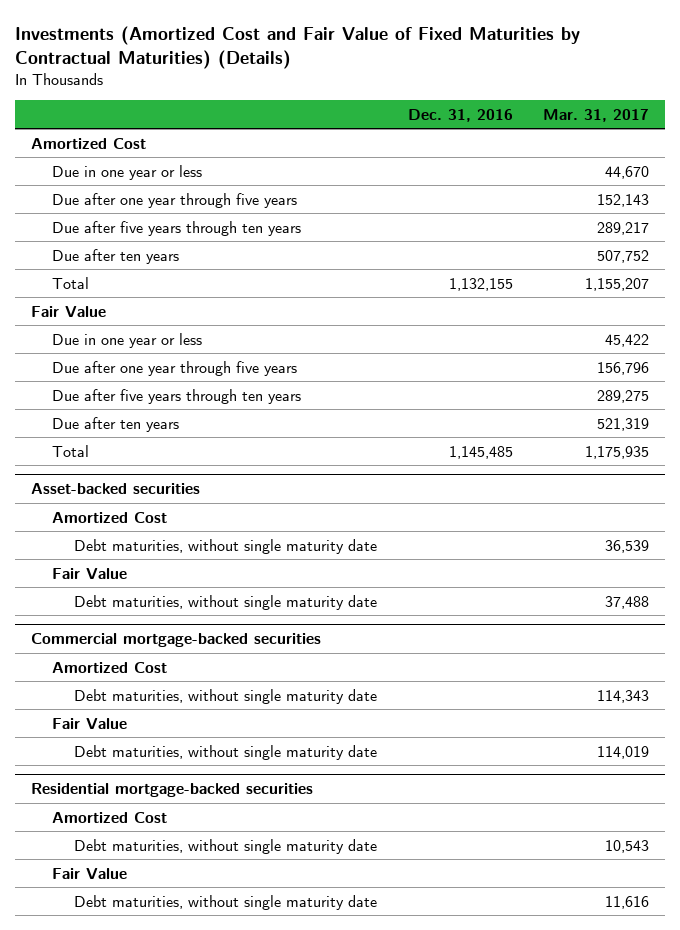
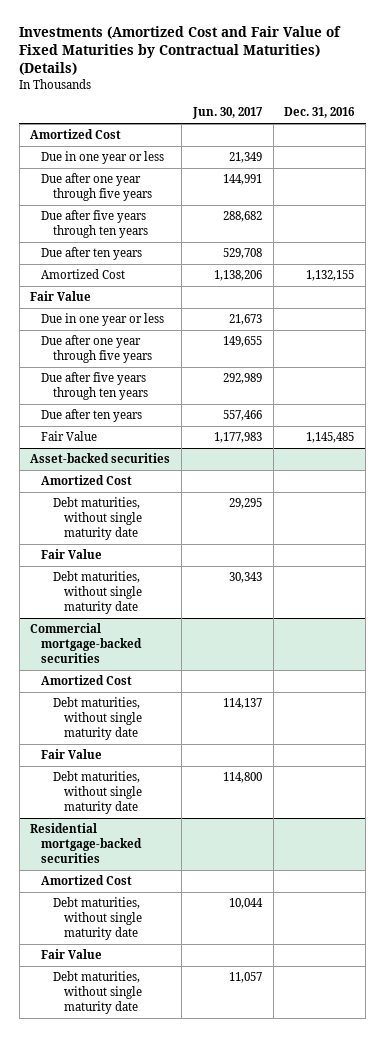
- | Dec. 31, 2016 | Mar. 31, 2017
+ | Jun. 30, 2017 | Dec. 31, 2016
- Total | 1,132,155 | 1,155,207
+ Amortized Cost | 1,138,206 | 1,132,155
- Total | 1,145,485 | 1,175,935
+ Fair Value | 1,177,983 | 1,145,485

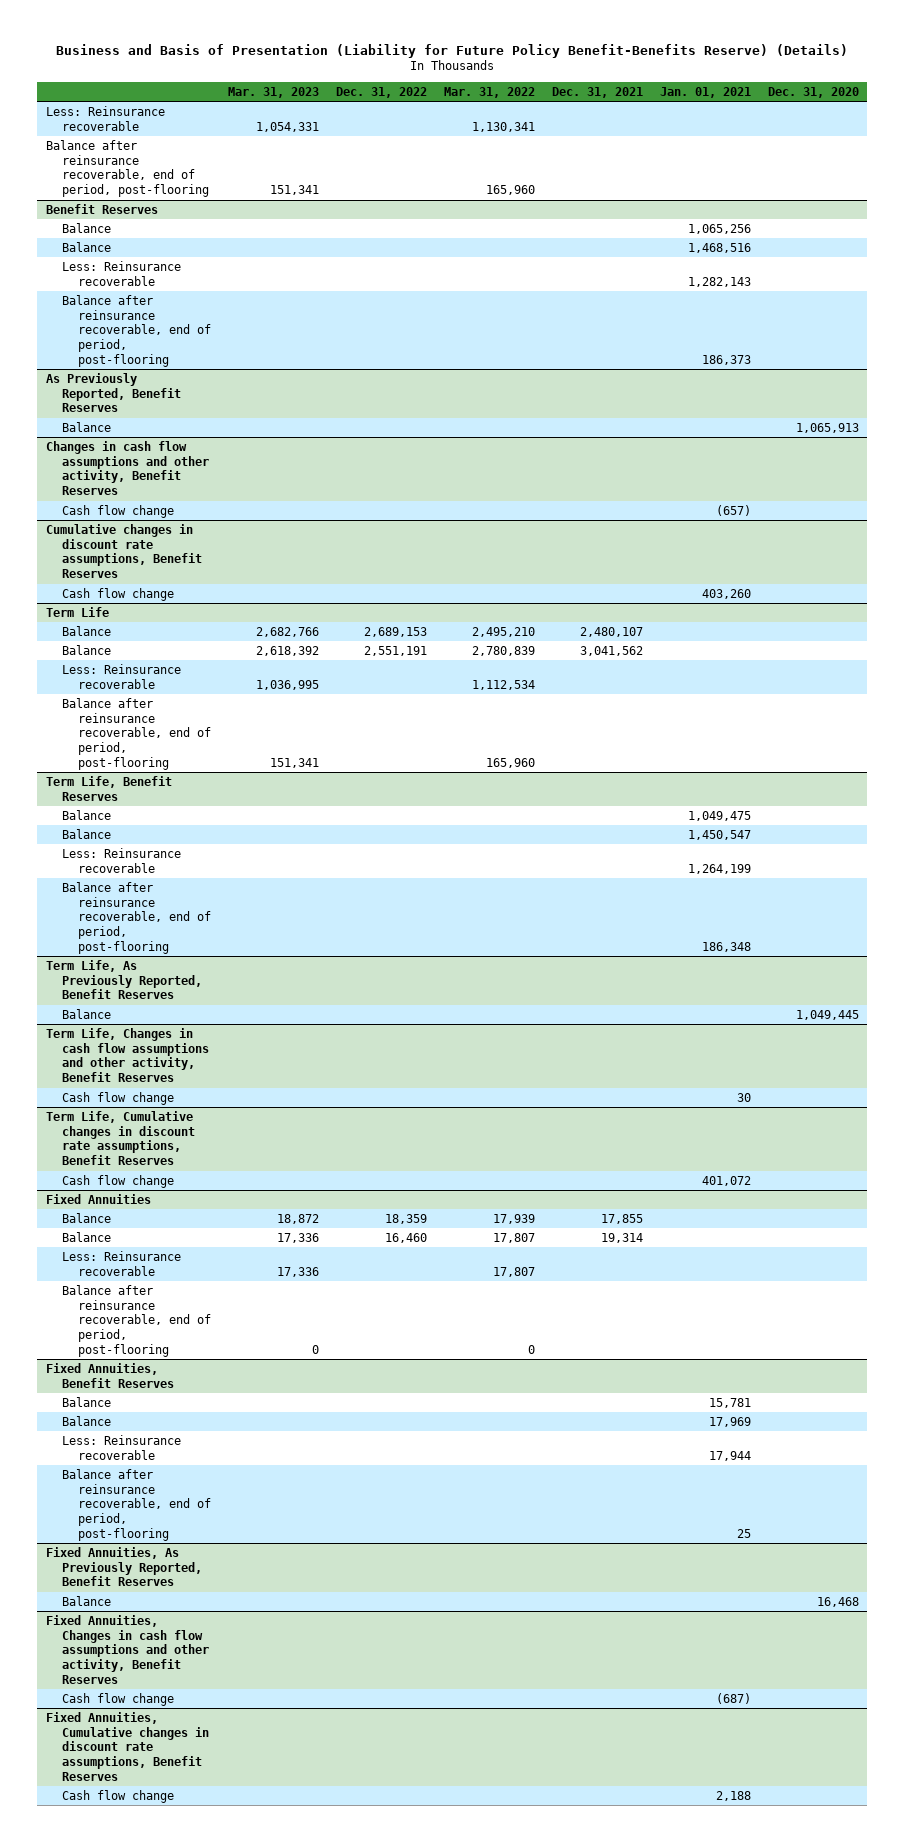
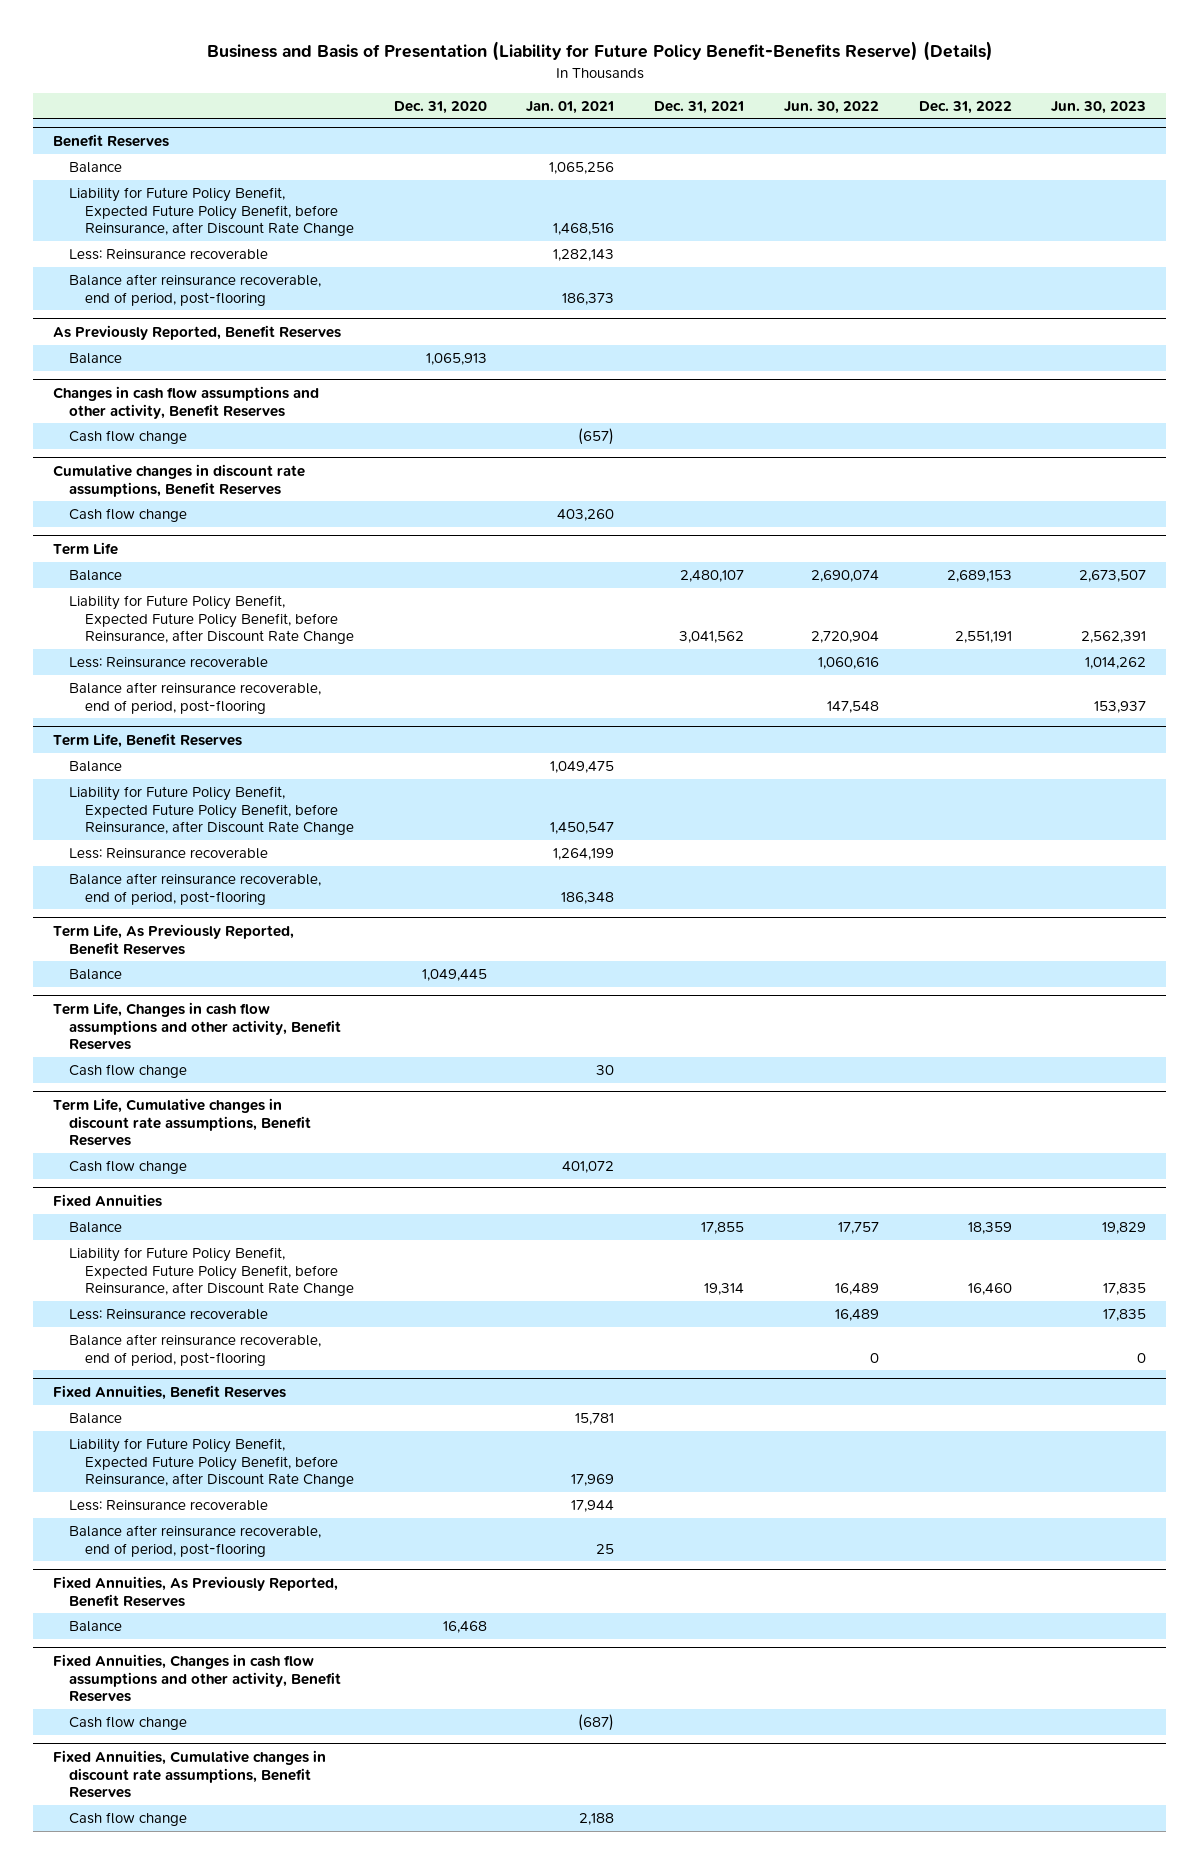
- | Mar. 31, 2023 | Dec. 31, 2022 | Mar. 31, 2022 | Dec. 31, 2021 | Jan. 01, 2021 | Dec. 31, 2020
+ | Dec. 31, 2020 | Jan. 01, 2021 | Dec. 31, 2021 | Jun. 30, 2022 | Dec. 31, 2022 | Jun. 30, 2023
- Less: Reinsurance recoverable | 1,054,331 | | 1,130,341 | | |
- Balance after reinsurance recoverable, end of period, post-flooring | 151,341 | | 165,960 | | |
@ Benefit Reserves
- Balance | | | | | 1,468,516 |
+ Liability for Future Policy Benefit, Expected Future Policy Benefit, before Reinsurance, after Discount Rate Change | | 1,468,516 | | | |
@ Term Life
- Balance | 2,618,392 | 2,551,191 | 2,780,839 | 3,041,562 | |
+ Liability for Future Policy Benefit, Expected Future Policy Benefit, before Reinsurance, after Discount Rate Change | | | 3,041,562 | 2,720,904 | 2,551,191 | 2,562,391
@ Term Life, Benefit Reserves
- Balance | | | | | 1,450,547 |
+ Liability for Future Policy Benefit, Expected Future Policy Benefit, before Reinsurance, after Discount Rate Change | | 1,450,547 | | | |
@ Fixed Annuities
- Balance | 17,336 | 16,460 | 17,807 | 19,314 | |
+ Liability for Future Policy Benefit, Expected Future Policy Benefit, before Reinsurance, after Discount Rate Change | | | 19,314 | 16,489 | 16,460 | 17,835
@ Fixed Annuities, Benefit Reserves
- Balance | | | | | 17,969 |
+ Liability for Future Policy Benefit, Expected Future Policy Benefit, before Reinsurance, after Discount Rate Change | | 17,969 | | | |

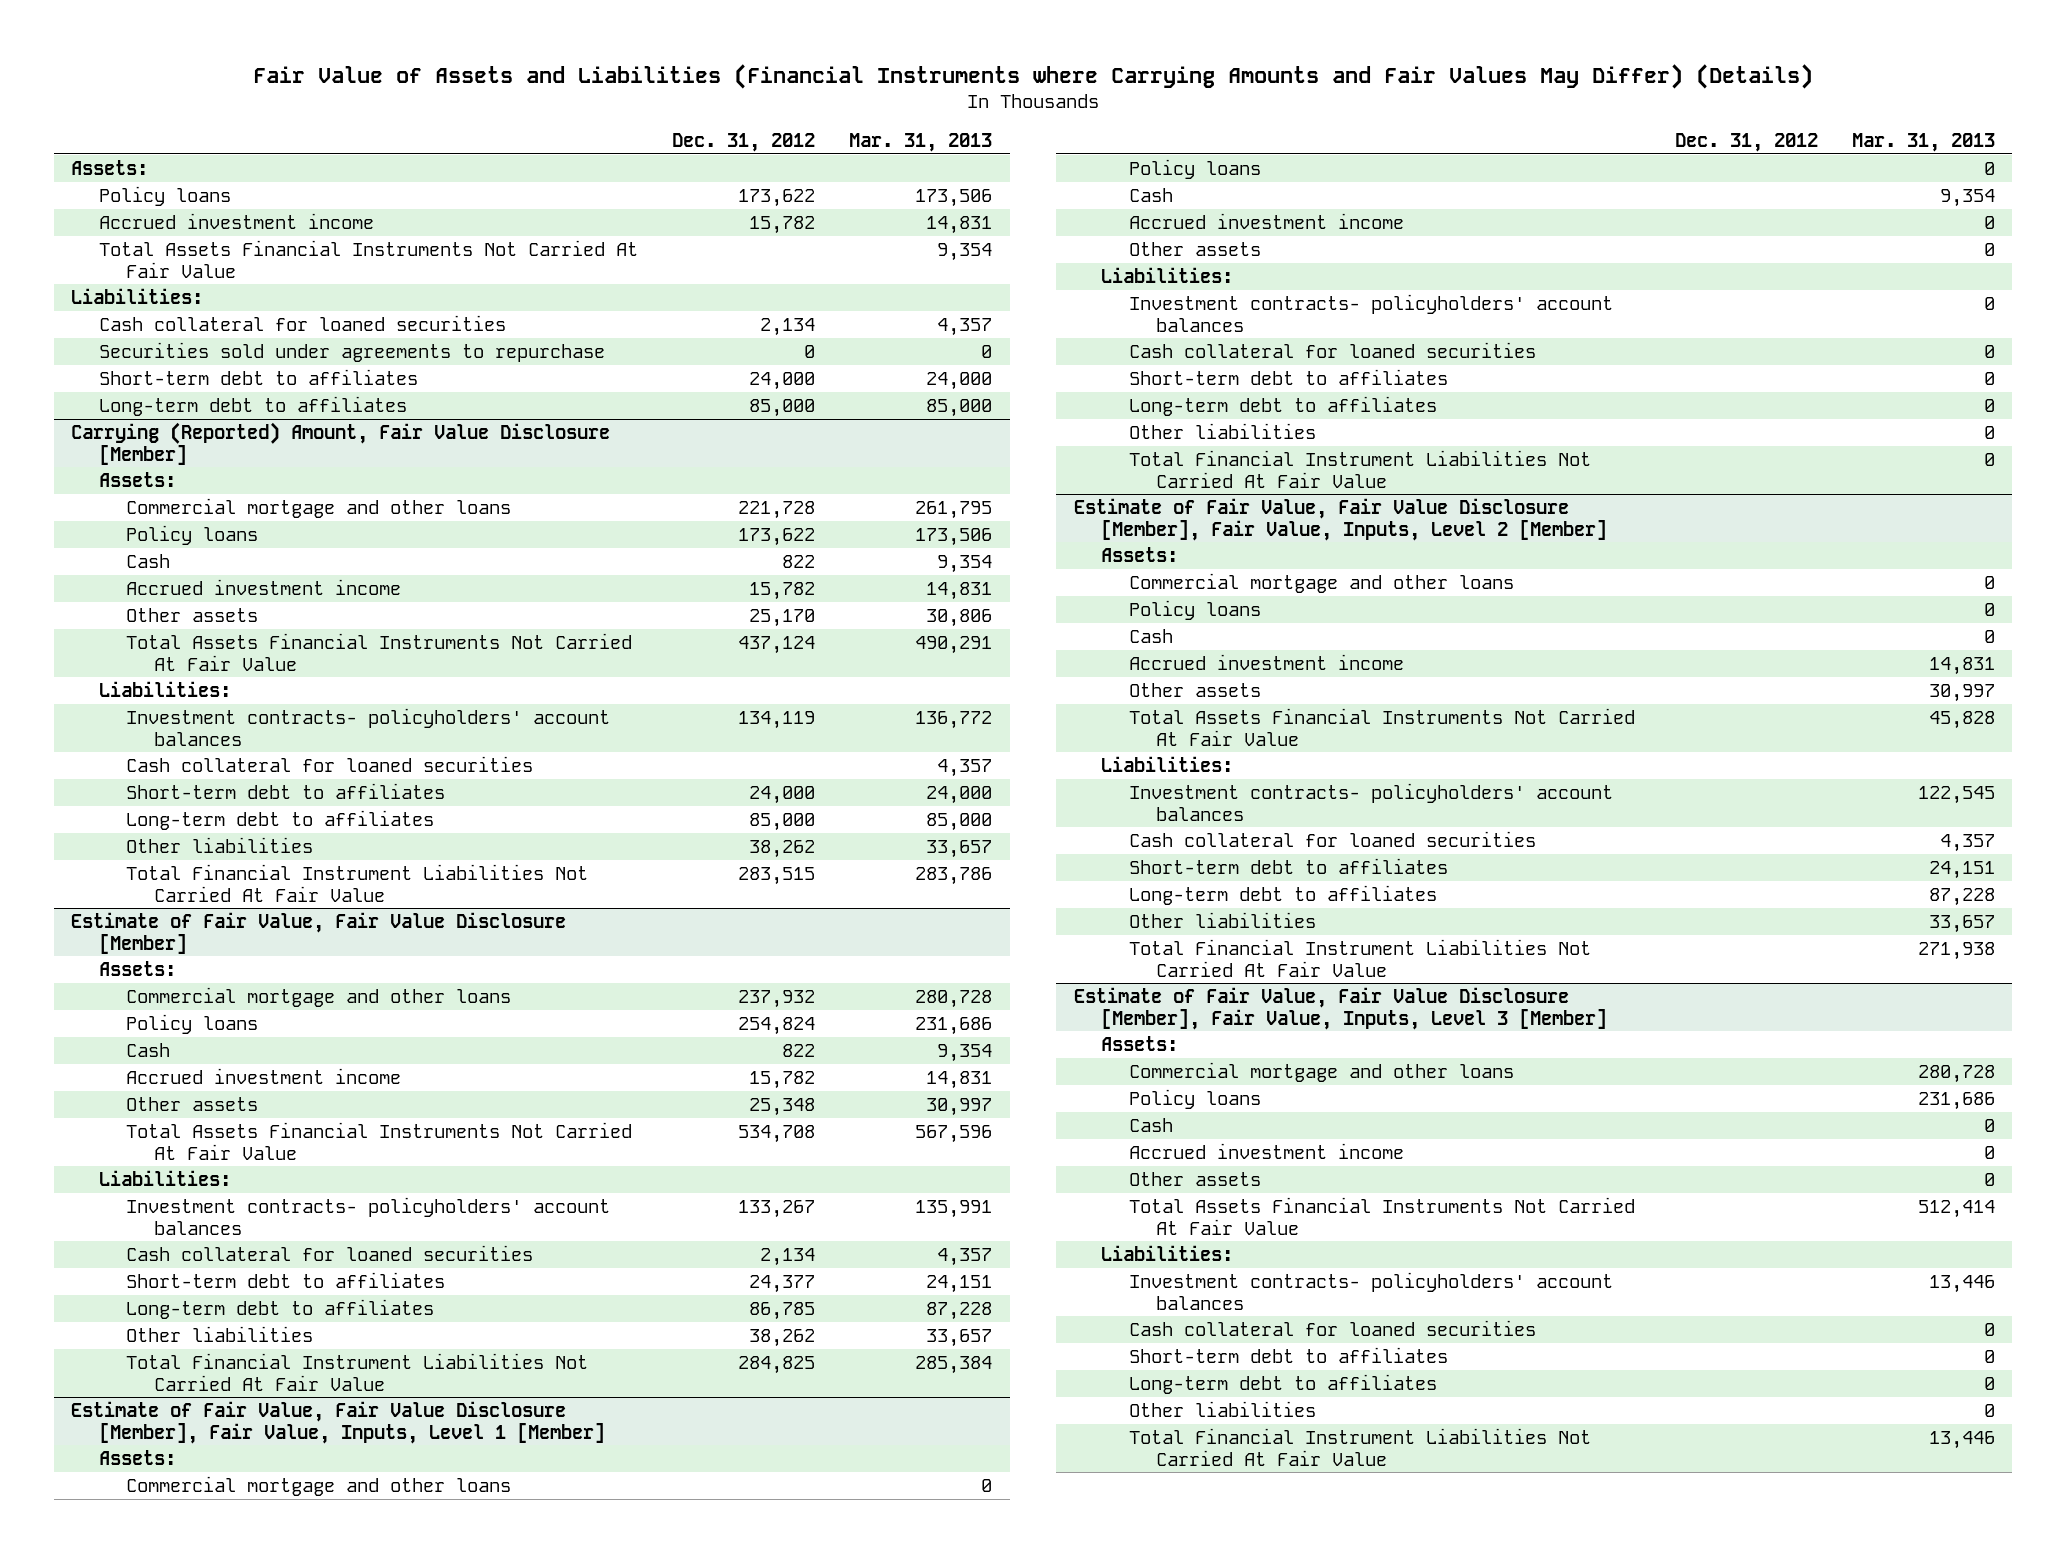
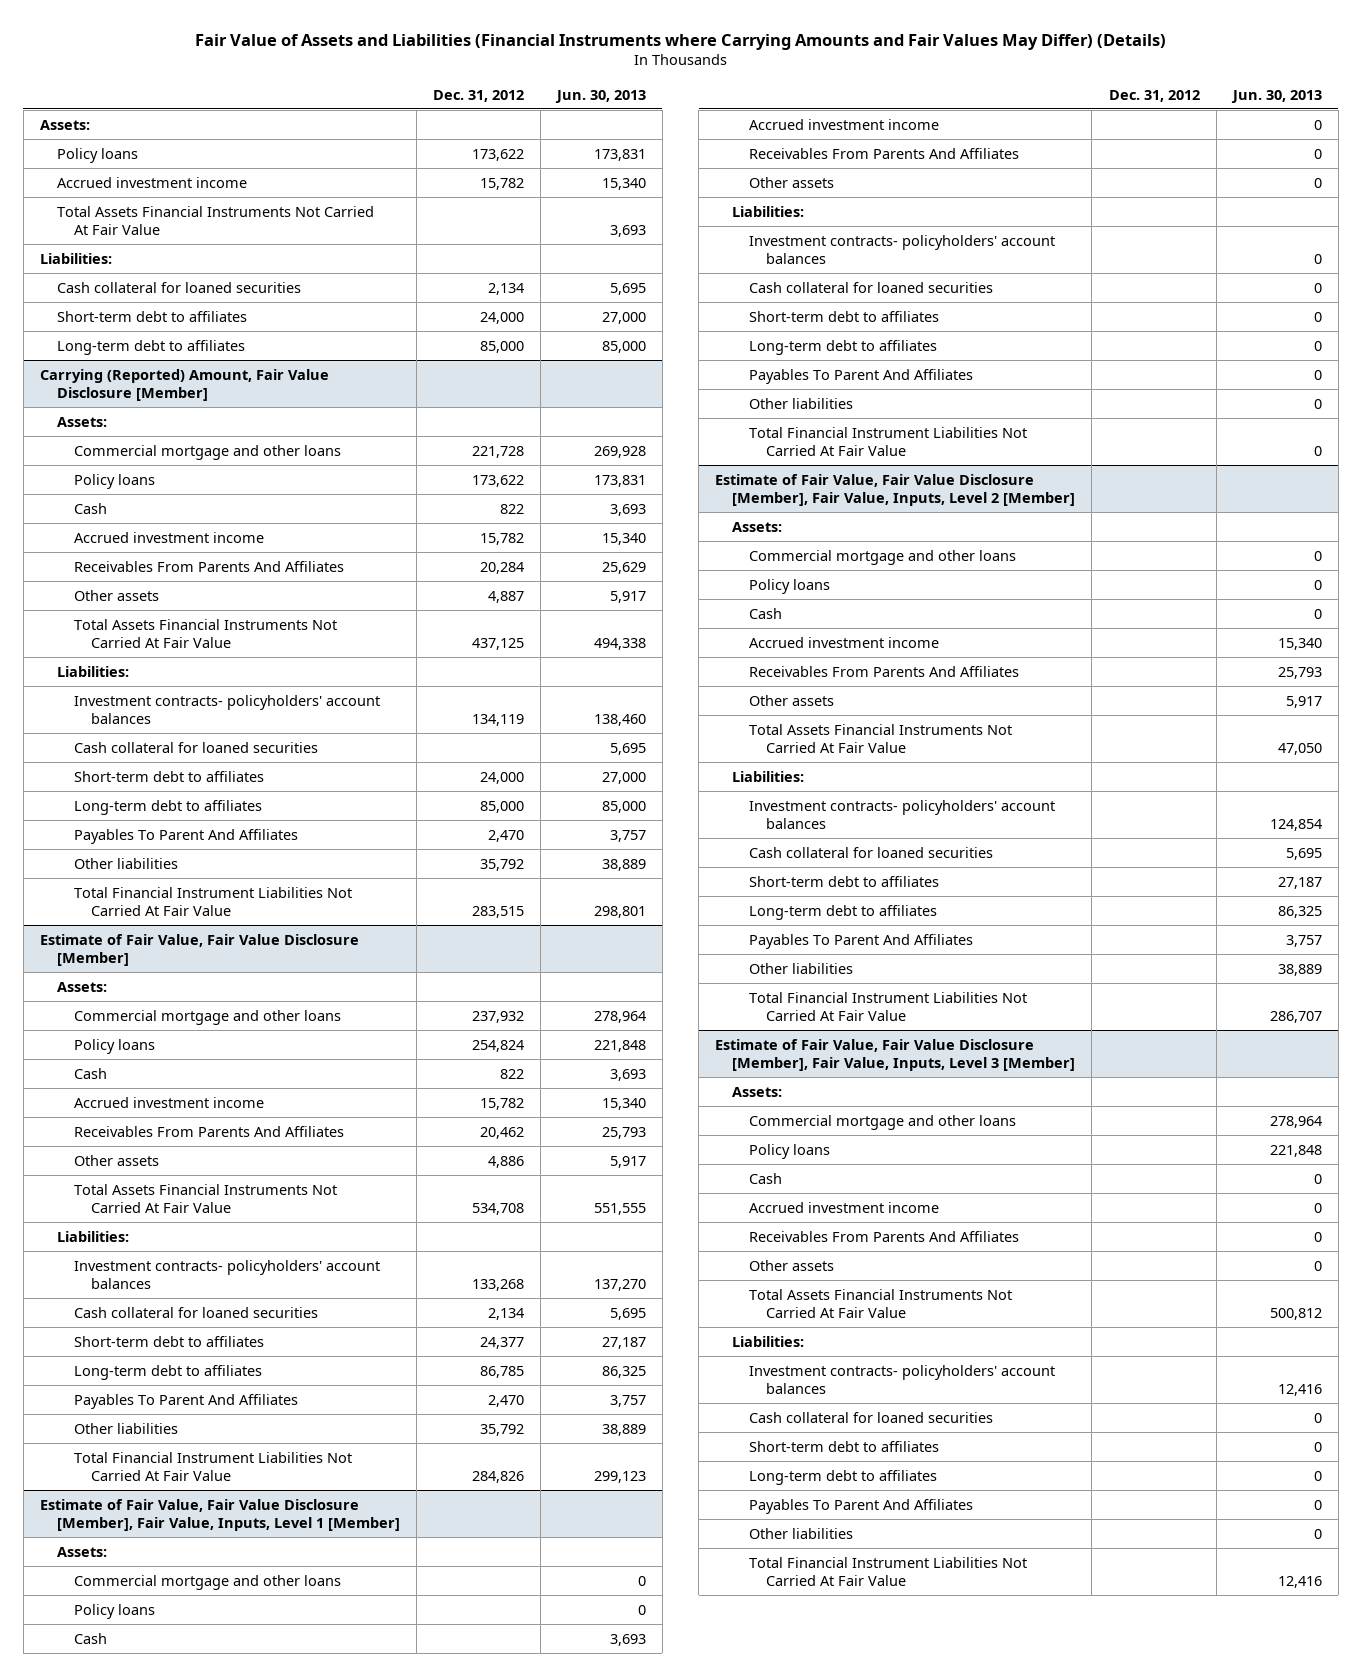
- | Dec. 31, 2012 | Mar. 31, 2013
+ | Dec. 31, 2012 | Jun. 30, 2013
- Securities sold under agreements to repurchase | 0 | 0
@ Carrying (Reported) Amount, Fair Value Disclosure [Member]
- Other assets | 25,170 | 30,806
- Total Assets Financial Instruments Not Carried At Fair Value | 437,124 | 490,291
+ Receivables From Parents And Affiliates | 20,284 | 25,629
+ Other assets | 4,887 | 5,917
+ Total Assets Financial Instruments Not Carried At Fair Value | 437,125 | 494,338
- Other liabilities | 38,262 | 33,657
+ Payables To Parent And Affiliates | 2,470 | 3,757
+ Other liabilities | 35,792 | 38,889
@ Estimate of Fair Value, Fair Value Disclosure [Member]
- Other assets | 25,348 | 30,997
+ Receivables From Parents And Affiliates | 20,462 | 25,793
+ Other assets | 4,886 | 5,917
- Investment contracts- policyholders' account balances | 133,267 | 135,991
+ Investment contracts- policyholders' account balances | 133,268 | 137,270
- Other liabilities | 38,262 | 33,657
- Total Financial Instrument Liabilities Not Carried At Fair Value | 284,825 | 285,384
+ Payables To Parent And Affiliates | 2,470 | 3,757
+ Other liabilities | 35,792 | 38,889
+ Total Financial Instrument Liabilities Not Carried At Fair Value | 284,826 | 299,123
@ Estimate of Fair Value, Fair Value Disclosure [Member], Fair Value, Inputs, Level 1 [Member]
+ Receivables From Parents And Affiliates | | 0
+ Payables To Parent And Affiliates | | 0
@ Estimate of Fair Value, Fair Value Disclosure [Member], Fair Value, Inputs, Level 2 [Member]
+ Receivables From Parents And Affiliates | | 25,793
+ Payables To Parent And Affiliates | | 3,757
@ Estimate of Fair Value, Fair Value Disclosure [Member], Fair Value, Inputs, Level 3 [Member]
+ Receivables From Parents And Affiliates | | 0
+ Payables To Parent And Affiliates | | 0

